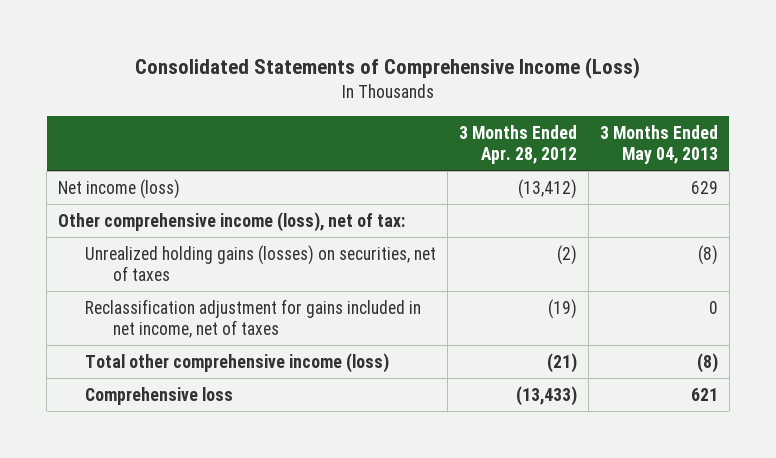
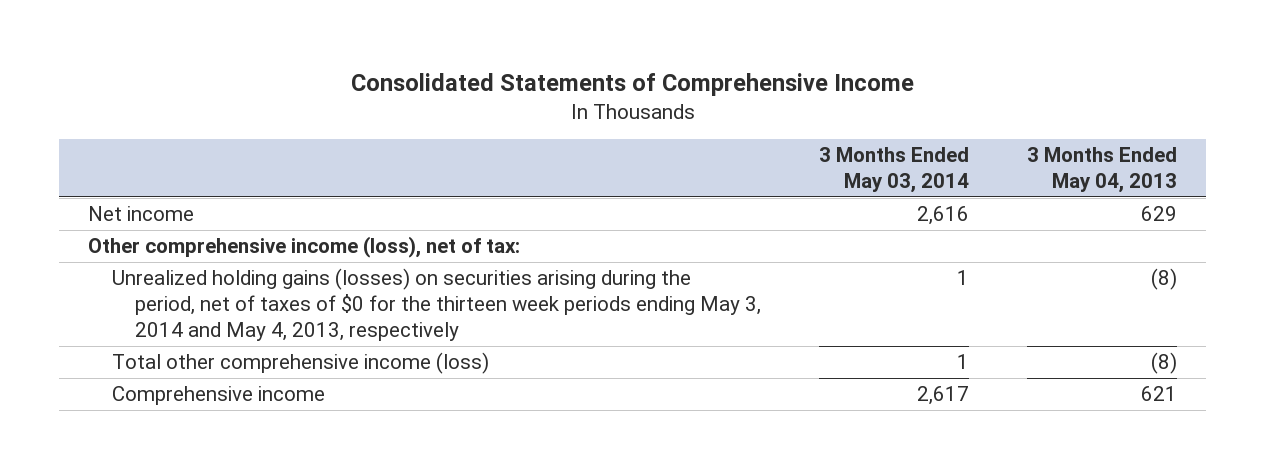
- Consolidated Statements of Comprehensive Income (Loss)
+ Consolidated Statements of Comprehensive Income
- | 3 Months Ended Apr. 28, 2012 | 3 Months Ended May 04, 2013
+ | 3 Months Ended May 03, 2014 | 3 Months Ended May 04, 2013
- Net income (loss) | (13,412) | 629
+ Net income | 2,616 | 629
- Unrealized holding gains (losses) on securities, net of taxes | (2) | (8)
- Reclassification adjustment for gains included in net income, net of taxes | (19) | 0
+ Unrealized holding gains (losses) on securities arising during the period, net of taxes of $0 for the thirteen week periods ending May 3, 2014 and May 4, 2013, respectively | 1 | (8)
- Comprehensive loss | (13,433) | 621
+ Comprehensive income | 2,617 | 621

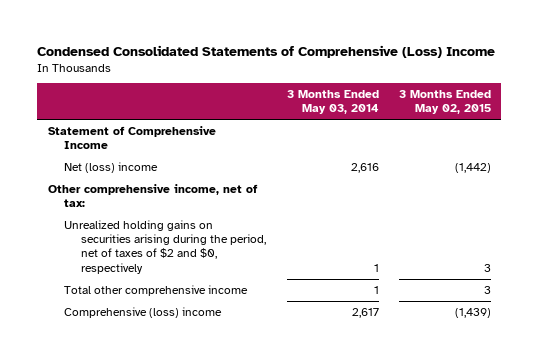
- Consolidated Statements of Comprehensive Income
+ Condensed Consolidated Statements of Comprehensive (Loss) Income
- | 3 Months Ended May 03, 2014 | 3 Months Ended May 04, 2013
+ | 3 Months Ended May 03, 2014 | 3 Months Ended May 02, 2015
- Net income | 2,616 | 629
- Other comprehensive income (loss), net of tax:
- Unrealized holding gains (losses) on securities arising during the period, net of taxes of $0 for the thirteen week periods ending May 3, 2014 and May 4, 2013, respectively | 1 | (8)
- Total other comprehensive income (loss) | 1 | (8)
- Comprehensive income | 2,617 | 621
+ Statement of Comprehensive Income
+ Net (loss) income | 2,616 | (1,442)
+ Other comprehensive income, net of tax:
+ Unrealized holding gains on securities arising during the period, net of taxes of $2 and $0, respectively | 1 | 3
+ Total other comprehensive income | 1 | 3
+ Comprehensive (loss) income | 2,617 | (1,439)

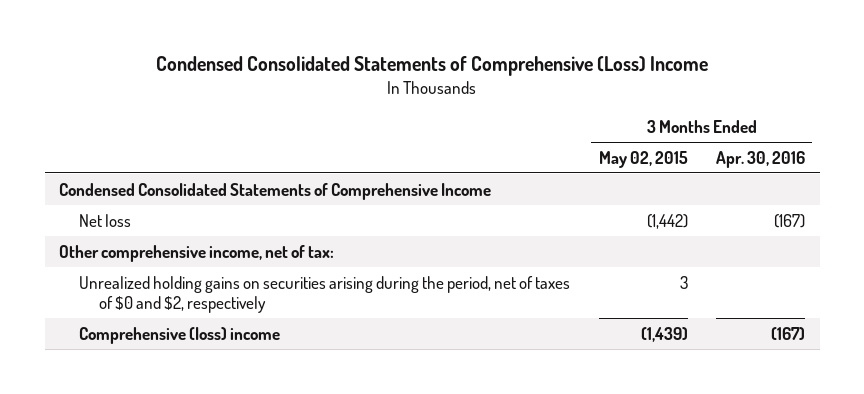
- | 3 Months Ended May 03, 2014 | 3 Months Ended May 02, 2015
+ | 3 Months Ended May 02, 2015 | 3 Months Ended Apr. 30, 2016
- Statement of Comprehensive Income
- Net (loss) income | 2,616 | (1,442)
+ Condensed Consolidated Statements of Comprehensive Income
+ Net loss | (1,442) | (167)
- Unrealized holding gains on securities arising during the period, net of taxes of $2 and $0, respectively | 1 | 3
- Total other comprehensive income | 1 | 3
+ Unrealized holding gains on securities arising during the period, net of taxes of $0 and $2, respectively | 3 |

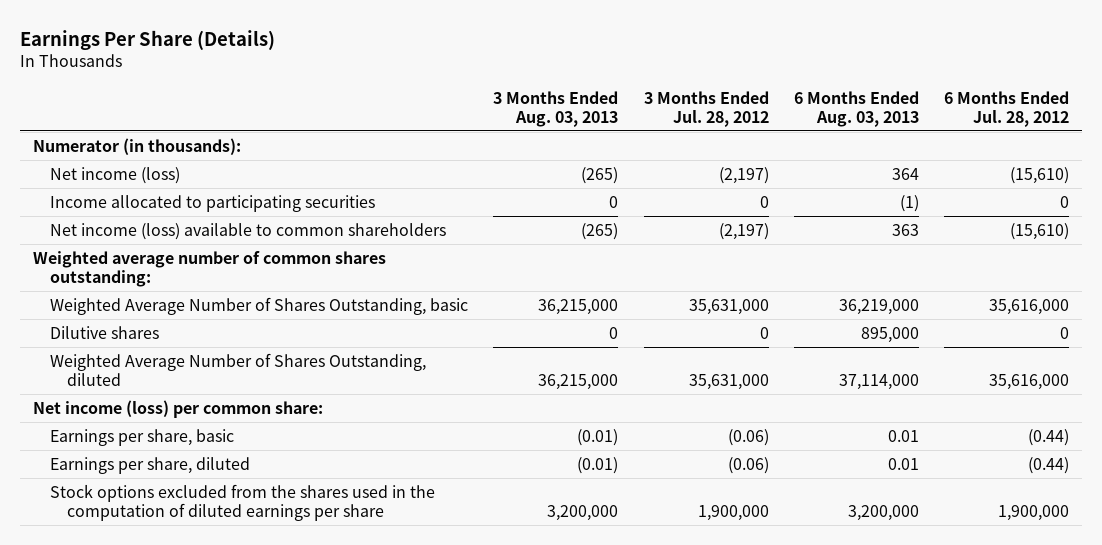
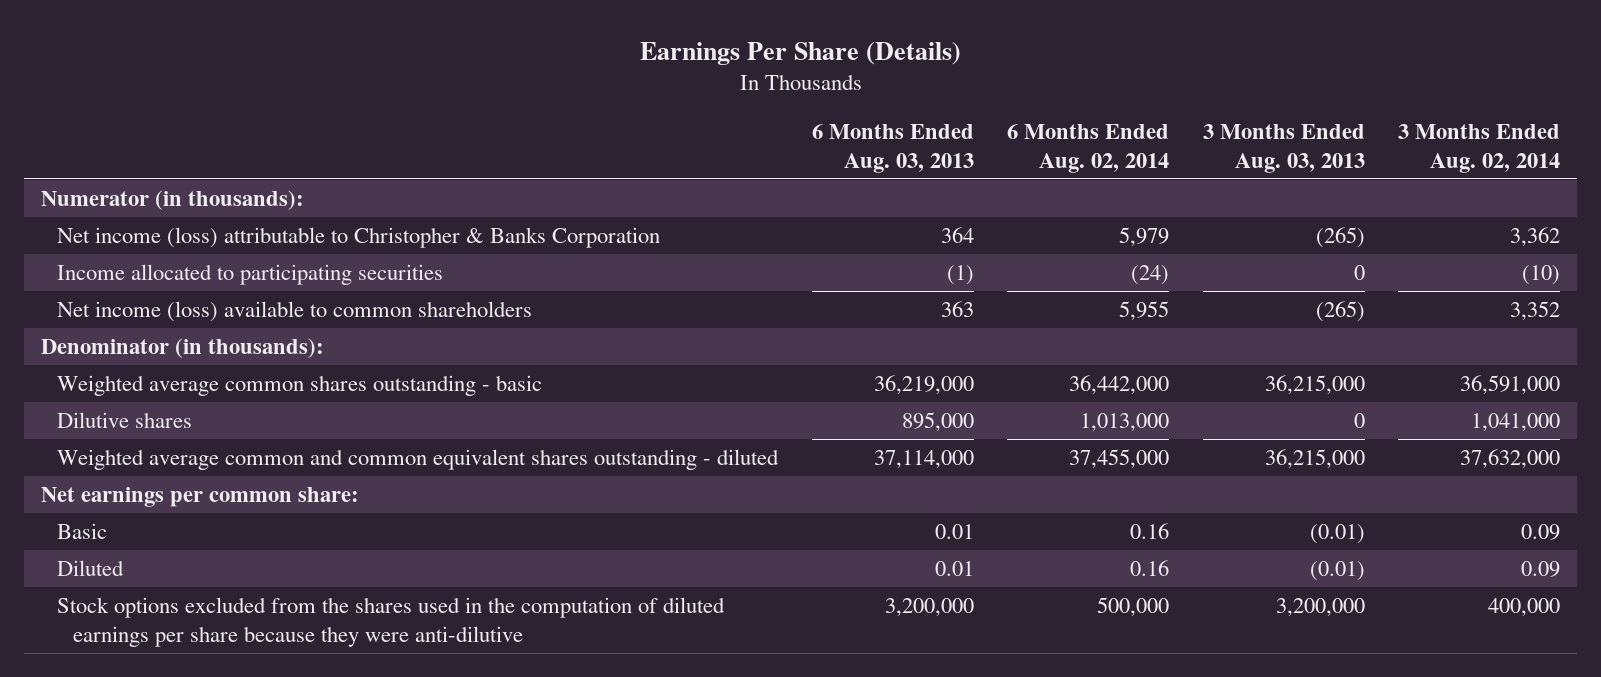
- | 3 Months Ended Aug. 03, 2013 | 3 Months Ended Jul. 28, 2012 | 6 Months Ended Aug. 03, 2013 | 6 Months Ended Jul. 28, 2012
+ | 6 Months Ended Aug. 03, 2013 | 6 Months Ended Aug. 02, 2014 | 3 Months Ended Aug. 03, 2013 | 3 Months Ended Aug. 02, 2014
- Net income (loss) | (265) | (2,197) | 364 | (15,610)
+ Net income (loss) attributable to Christopher & Banks Corporation | 364 | 5,979 | (265) | 3,362
- Weighted average number of common shares outstanding:
- Weighted Average Number of Shares Outstanding, basic | 36,215,000 | 35,631,000 | 36,219,000 | 35,616,000
+ Denominator (in thousands):
+ Weighted average common shares outstanding - basic | 36,219,000 | 36,442,000 | 36,215,000 | 36,591,000
- Weighted Average Number of Shares Outstanding, diluted | 36,215,000 | 35,631,000 | 37,114,000 | 35,616,000
- Net income (loss) per common share:
- Earnings per share, basic | (0.01) | (0.06) | 0.01 | (0.44)
- Earnings per share, diluted | (0.01) | (0.06) | 0.01 | (0.44)
- Stock options excluded from the shares used in the computation of diluted earnings per share | 3,200,000 | 1,900,000 | 3,200,000 | 1,900,000
+ Weighted average common and common equivalent shares outstanding - diluted | 37,114,000 | 37,455,000 | 36,215,000 | 37,632,000
+ Net earnings per common share:
+ Basic | 0.01 | 0.16 | (0.01) | 0.09
+ Diluted | 0.01 | 0.16 | (0.01) | 0.09
+ Stock options excluded from the shares used in the computation of diluted earnings per share because they were anti-dilutive | 3,200,000 | 500,000 | 3,200,000 | 400,000

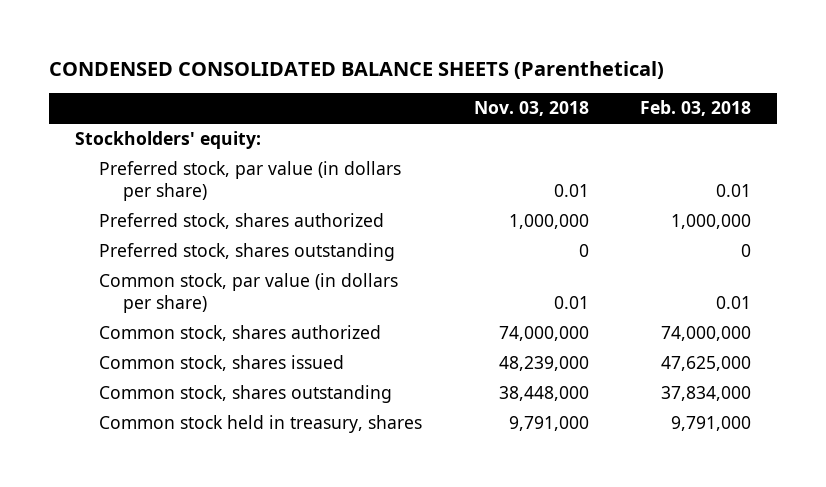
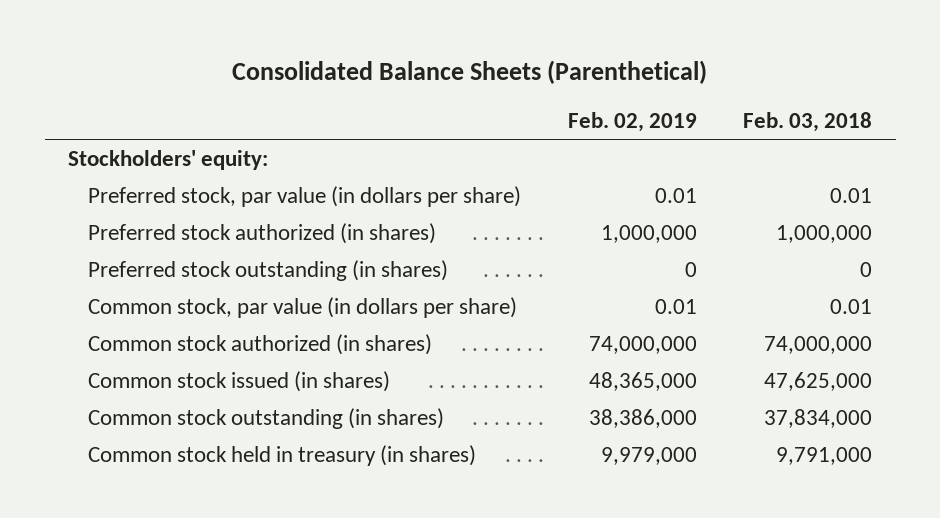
- CONDENSED CONSOLIDATED BALANCE SHEETS (Parenthetical)
+ Consolidated Balance Sheets (Parenthetical)
- | Nov. 03, 2018 | Feb. 03, 2018
+ | Feb. 02, 2019 | Feb. 03, 2018
- Preferred stock, shares authorized | 1,000,000 | 1,000,000
- Preferred stock, shares outstanding | 0 | 0
+ Preferred stock authorized (in shares) | 1,000,000 | 1,000,000
+ Preferred stock outstanding (in shares) | 0 | 0
- Common stock, shares authorized | 74,000,000 | 74,000,000
- Common stock, shares issued | 48,239,000 | 47,625,000
- Common stock, shares outstanding | 38,448,000 | 37,834,000
- Common stock held in treasury, shares | 9,791,000 | 9,791,000
+ Common stock authorized (in shares) | 74,000,000 | 74,000,000
+ Common stock issued (in shares) | 48,365,000 | 47,625,000
+ Common stock outstanding (in shares) | 38,386,000 | 37,834,000
+ Common stock held in treasury (in shares) | 9,979,000 | 9,791,000

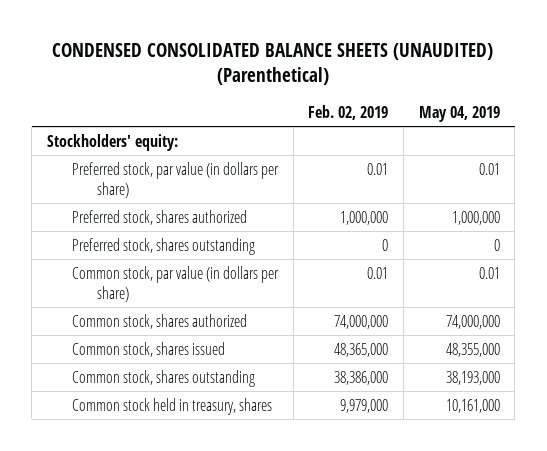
- Consolidated Balance Sheets (Parenthetical)
+ CONDENSED CONSOLIDATED BALANCE SHEETS (UNAUDITED) (Parenthetical)
- | Feb. 02, 2019 | Feb. 03, 2018
+ | Feb. 02, 2019 | May 04, 2019
- Preferred stock authorized (in shares) | 1,000,000 | 1,000,000
- Preferred stock outstanding (in shares) | 0 | 0
+ Preferred stock, shares authorized | 1,000,000 | 1,000,000
+ Preferred stock, shares outstanding | 0 | 0
- Common stock authorized (in shares) | 74,000,000 | 74,000,000
- Common stock issued (in shares) | 48,365,000 | 47,625,000
- Common stock outstanding (in shares) | 38,386,000 | 37,834,000
- Common stock held in treasury (in shares) | 9,979,000 | 9,791,000
+ Common stock, shares authorized | 74,000,000 | 74,000,000
+ Common stock, shares issued | 48,365,000 | 48,355,000
+ Common stock, shares outstanding | 38,386,000 | 38,193,000
+ Common stock held in treasury, shares | 9,979,000 | 10,161,000

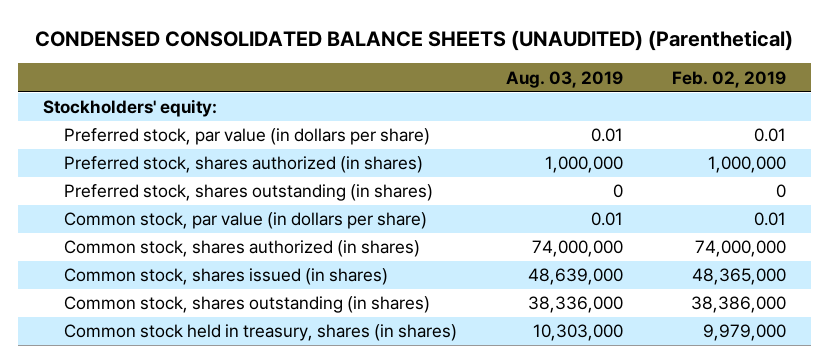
- | Feb. 02, 2019 | May 04, 2019
+ | Aug. 03, 2019 | Feb. 02, 2019
- Preferred stock, shares authorized | 1,000,000 | 1,000,000
- Preferred stock, shares outstanding | 0 | 0
+ Preferred stock, shares authorized (in shares) | 1,000,000 | 1,000,000
+ Preferred stock, shares outstanding (in shares) | 0 | 0
- Common stock, shares authorized | 74,000,000 | 74,000,000
- Common stock, shares issued | 48,365,000 | 48,355,000
- Common stock, shares outstanding | 38,386,000 | 38,193,000
- Common stock held in treasury, shares | 9,979,000 | 10,161,000
+ Common stock, shares authorized (in shares) | 74,000,000 | 74,000,000
+ Common stock, shares issued (in shares) | 48,639,000 | 48,365,000
+ Common stock, shares outstanding (in shares) | 38,336,000 | 38,386,000
+ Common stock held in treasury, shares (in shares) | 10,303,000 | 9,979,000

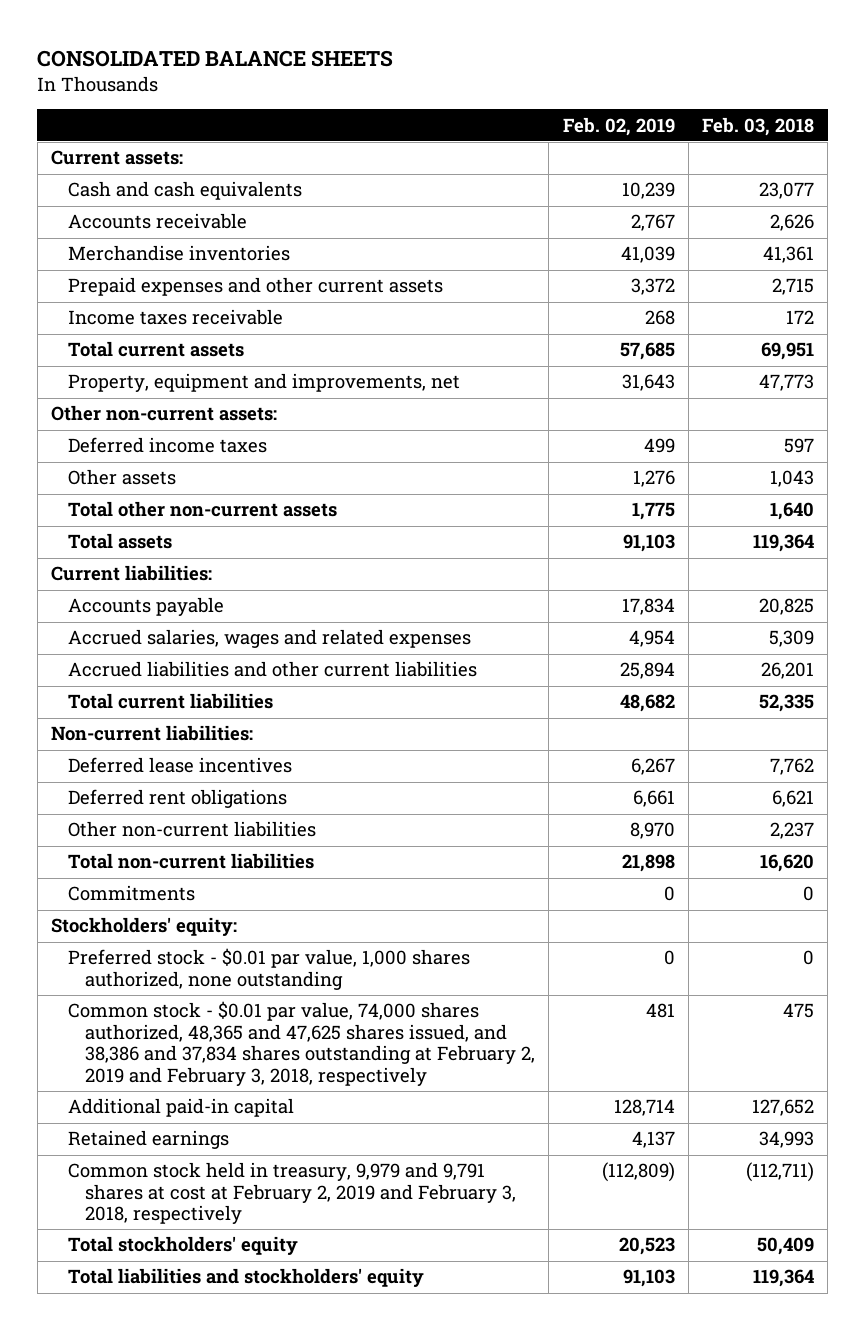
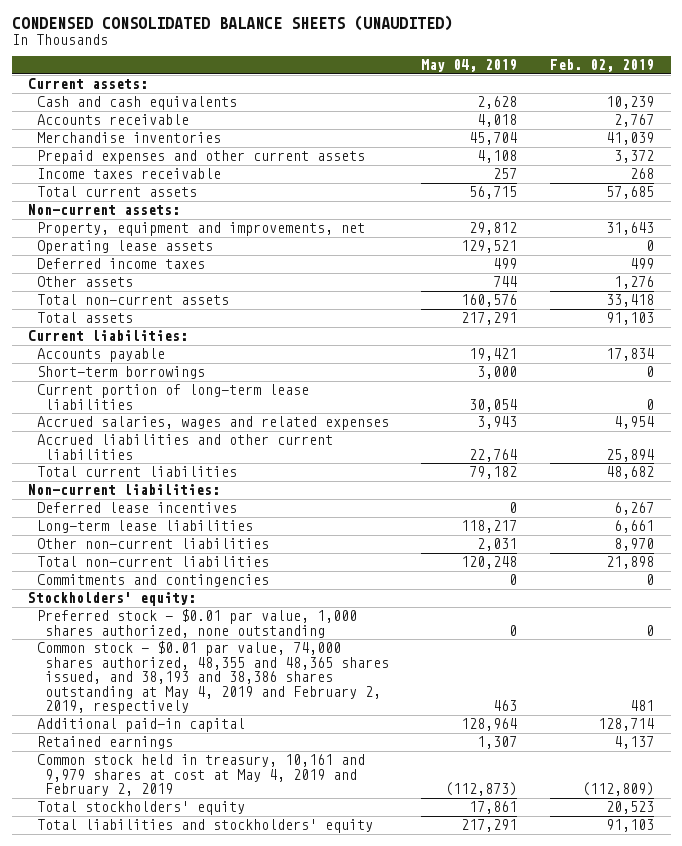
- CONSOLIDATED BALANCE SHEETS
+ CONDENSED CONSOLIDATED BALANCE SHEETS (UNAUDITED)
- | Feb. 02, 2019 | Feb. 03, 2018
+ | May 04, 2019 | Feb. 02, 2019
+ Non-current assets:
- Other non-current assets:
+ Operating lease assets | 129,521 | 0
- Total other non-current assets | 1,775 | 1,640
+ Total non-current assets | 160,576 | 33,418
+ Short-term borrowings | 3,000 | 0
+ Current portion of long-term lease liabilities | 30,054 | 0
- Deferred rent obligations | 6,661 | 6,621
+ Long-term lease liabilities | 118,217 | 6,661
- Commitments | 0 | 0
+ Commitments and contingencies | 0 | 0
- Common stock - $0.01 par value, 74,000 shares authorized, 48,365 and 47,625 shares issued, and 38,386 and 37,834 shares outstanding at February 2, 2019 and February 3, 2018, respectively | 481 | 475
+ Common stock - $0.01 par value, 74,000 shares authorized, 48,355 and 48,365 shares issued, and 38,193 and 38,386 shares outstanding at May 4, 2019 and February 2, 2019, respectively | 463 | 481
- Common stock held in treasury, 9,979 and 9,791 shares at cost at February 2, 2019 and February 3, 2018, respectively | (112,809) | (112,711)
+ Common stock held in treasury, 10,161 and 9,979 shares at cost at May 4, 2019 and February 2, 2019 | (112,873) | (112,809)

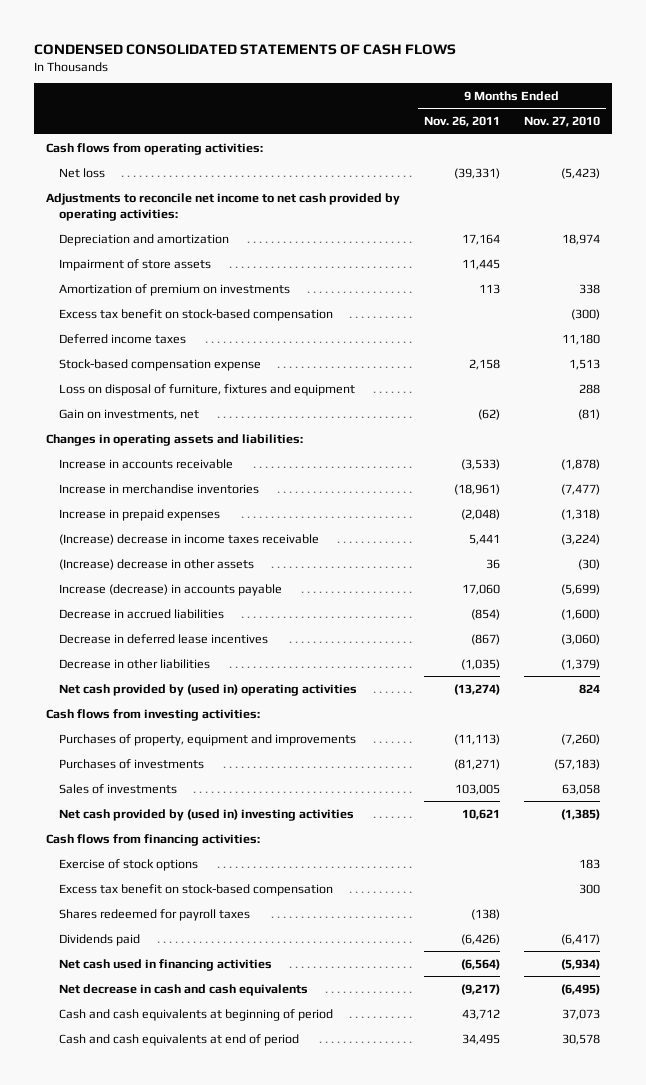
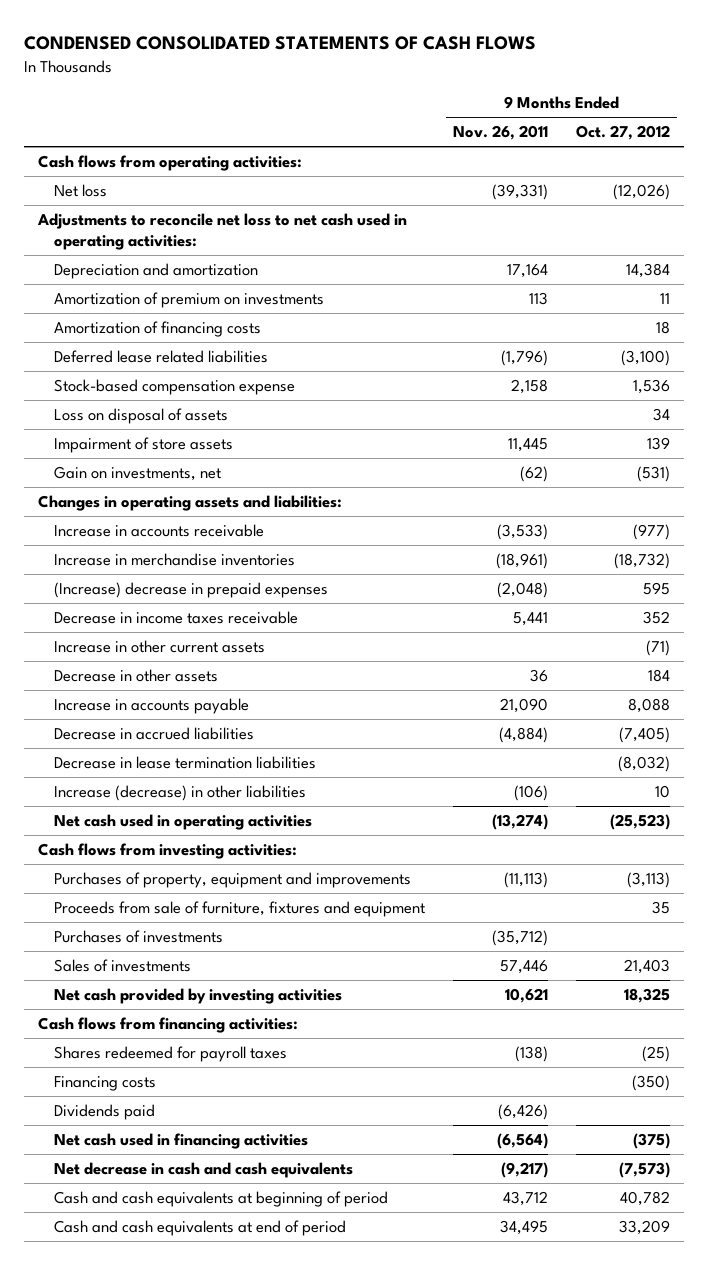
- | 9 Months Ended Nov. 26, 2011 | 9 Months Ended Nov. 27, 2010
+ | 9 Months Ended Nov. 26, 2011 | 9 Months Ended Oct. 27, 2012
- Adjustments to reconcile net income to net cash provided by operating activities:
+ Adjustments to reconcile net loss to net cash used in operating activities:
- Excess tax benefit on stock-based compensation | | (300)
- Deferred income taxes | | 11,180
+ Amortization of financing costs | | 18
+ Deferred lease related liabilities | (1,796) | (3,100)
- Loss on disposal of furniture, fixtures and equipment | | 288
+ Loss on disposal of assets | | 34
moved down: Impairment of store assets | 11,445 | 139
- Increase in prepaid expenses | (2,048) | (1,318)
- (Increase) decrease in income taxes receivable | 5,441 | (3,224)
- (Increase) decrease in other assets | 36 | (30)
- Increase (decrease) in accounts payable | 17,060 | (5,699)
- Decrease in accrued liabilities | (854) | (1,600)
- Decrease in deferred lease incentives | (867) | (3,060)
- Decrease in other liabilities | (1,035) | (1,379)
- Net cash provided by (used in) operating activities | (13,274) | 824
+ (Increase) decrease in prepaid expenses | (2,048) | 595
+ Decrease in income taxes receivable | 5,441 | 352
+ Increase in other current assets | | (71)
+ Decrease in other assets | 36 | 184
+ Increase in accounts payable | 21,090 | 8,088
+ Decrease in accrued liabilities | (4,884) | (7,405)
+ Decrease in lease termination liabilities | | (8,032)
+ Increase (decrease) in other liabilities | (106) | 10
+ Net cash used in operating activities | (13,274) | (25,523)
- Purchases of investments | (81,271) | (57,183)
- Sales of investments | 103,005 | 63,058
- Net cash provided by (used in) investing activities | 10,621 | (1,385)
+ Proceeds from sale of furniture, fixtures and equipment | | 35
+ Purchases of investments | (35,712) |
+ Sales of investments | 57,446 | 21,403
+ Net cash provided by investing activities | 10,621 | 18,325
- Exercise of stock options | | 183
- Excess tax benefit on stock-based compensation | | 300
+ Financing costs | | (350)

